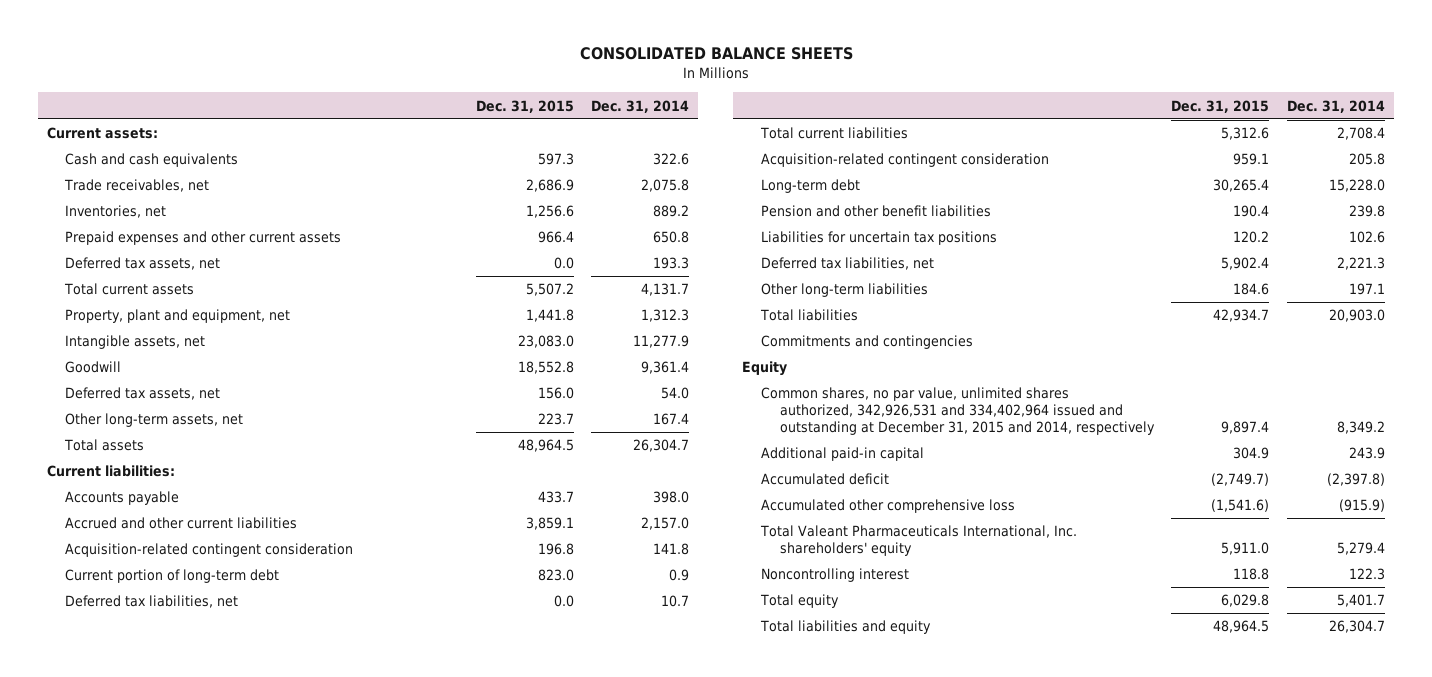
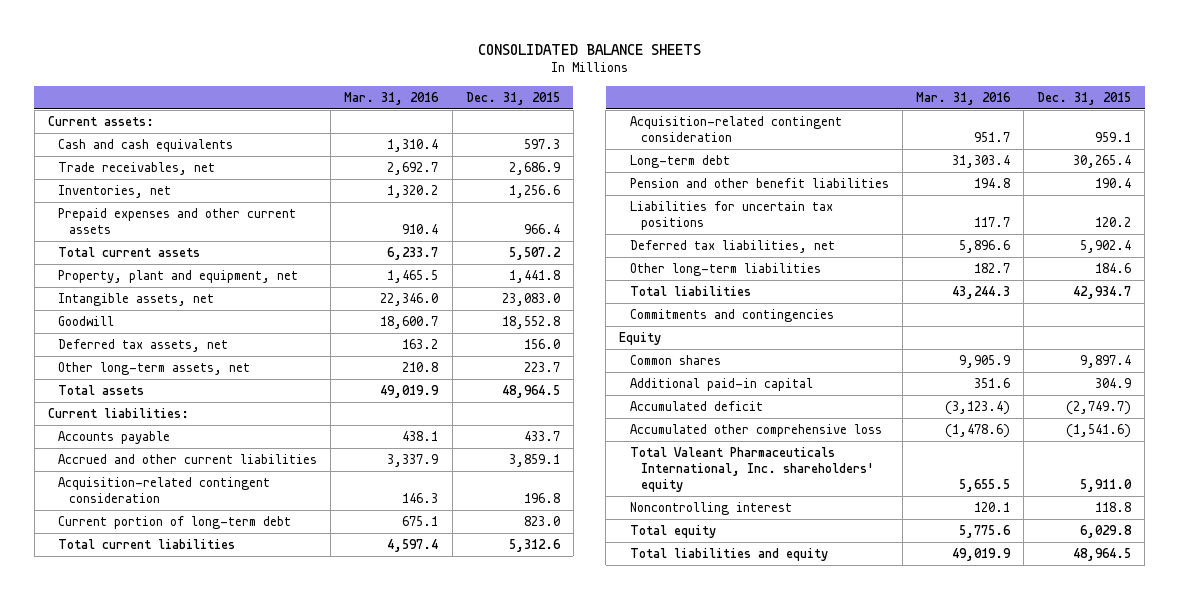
- | Dec. 31, 2015 | Dec. 31, 2014
+ | Mar. 31, 2016 | Dec. 31, 2015
- Deferred tax assets, net | 0.0 | 193.3
- Deferred tax liabilities, net | 0.0 | 10.7
- Common shares, no par value, unlimited shares authorized, 342,926,531 and 334,402,964 issued and outstanding at December 31, 2015 and 2014, respectively | 9,897.4 | 8,349.2
+ Common shares | 9,905.9 | 9,897.4

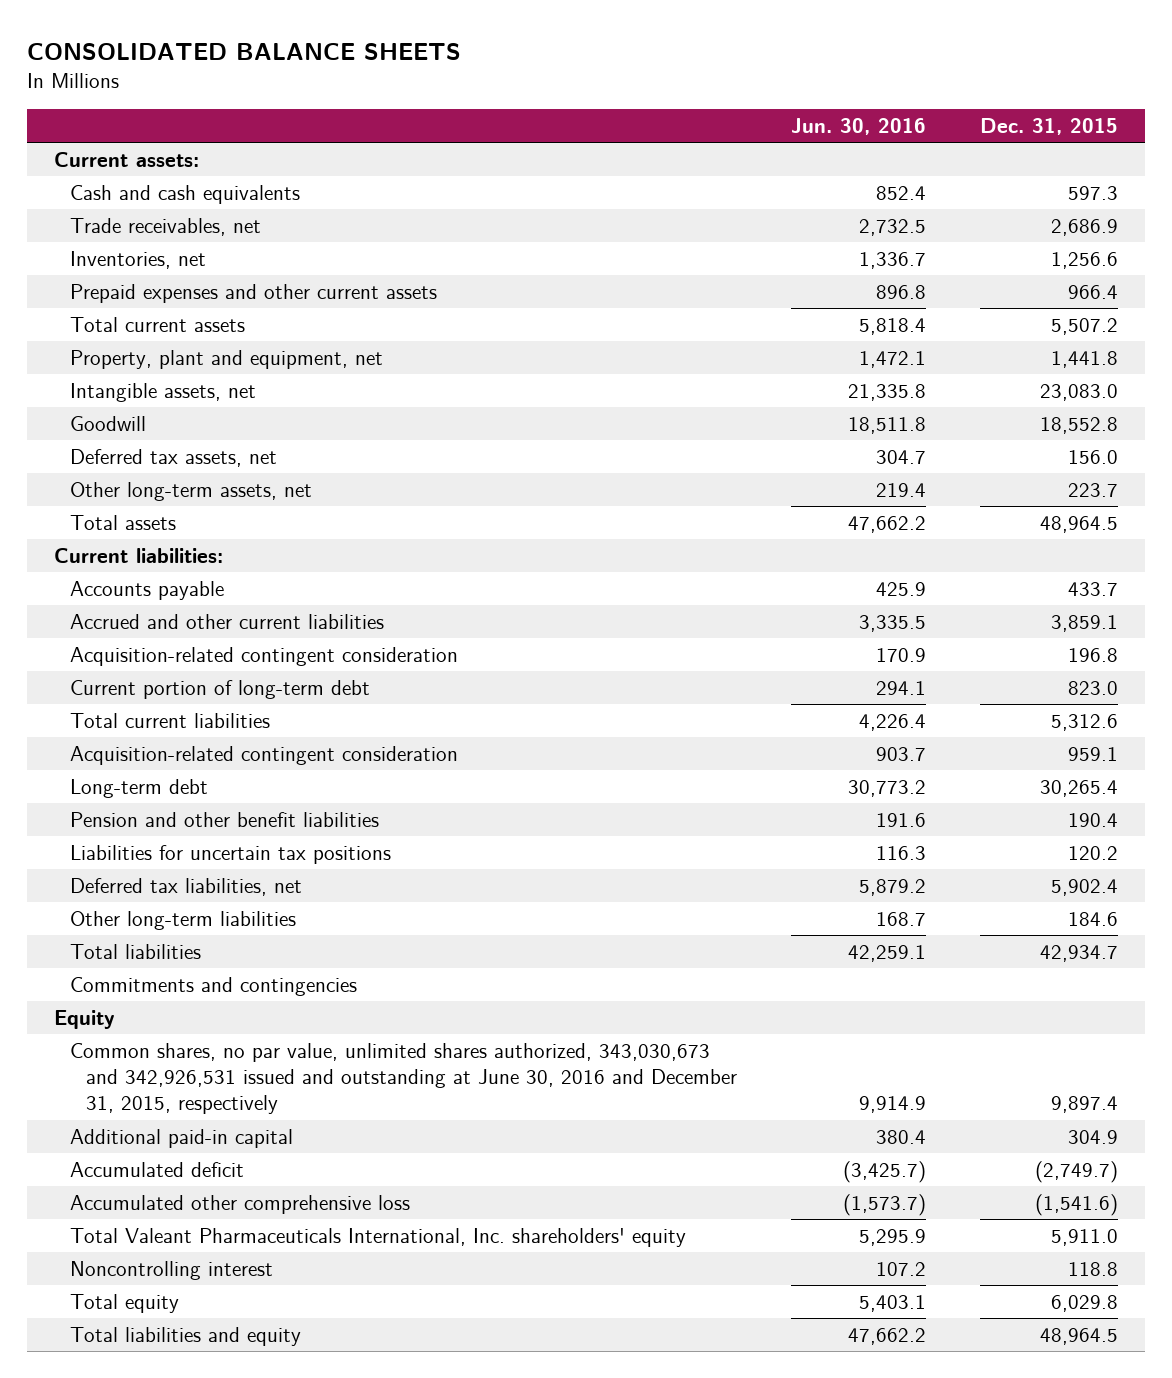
- | Mar. 31, 2016 | Dec. 31, 2015
+ | Jun. 30, 2016 | Dec. 31, 2015
- Common shares | 9,905.9 | 9,897.4
+ Common shares, no par value, unlimited shares authorized, 343,030,673 and 342,926,531 issued and outstanding at June 30, 2016 and December 31, 2015, respectively | 9,914.9 | 9,897.4

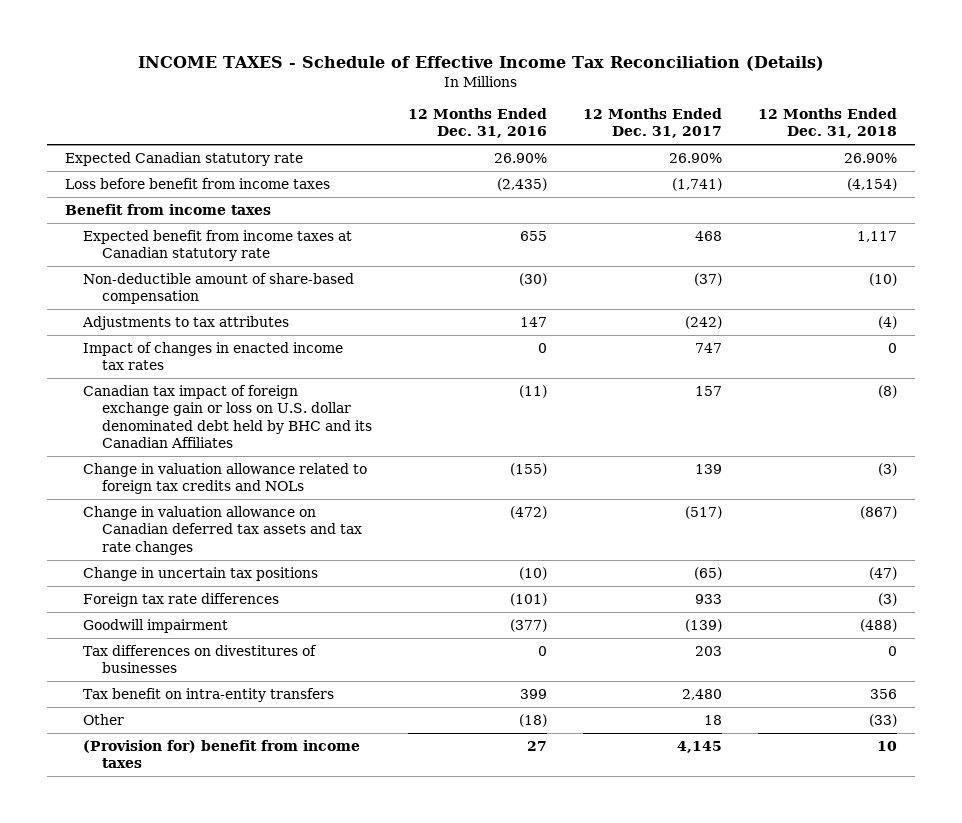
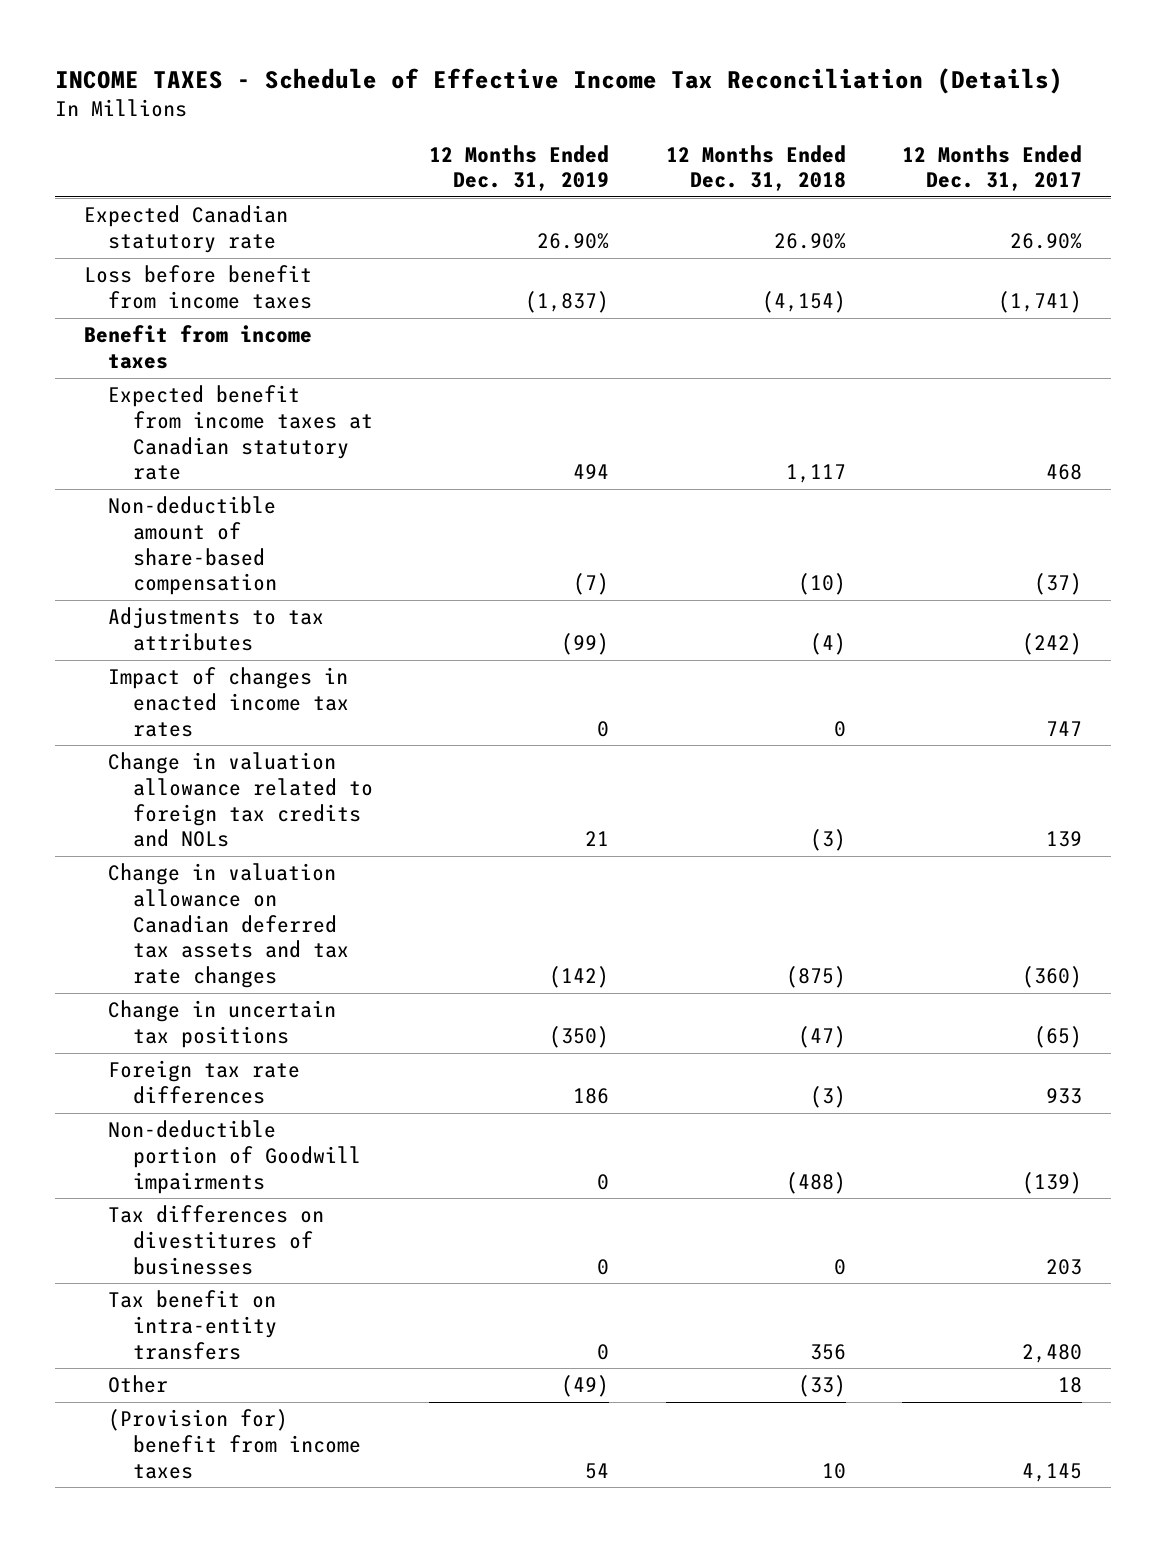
- | 12 Months Ended Dec. 31, 2016 | 12 Months Ended Dec. 31, 2017 | 12 Months Ended Dec. 31, 2018
+ | 12 Months Ended Dec. 31, 2019 | 12 Months Ended Dec. 31, 2018 | 12 Months Ended Dec. 31, 2017
- Canadian tax impact of foreign exchange gain or loss on U.S. dollar denominated debt held by BHC and its Canadian Affiliates | (11) | 157 | (8)
- Change in valuation allowance on Canadian deferred tax assets and tax rate changes | (472) | (517) | (867)
+ Change in valuation allowance on Canadian deferred tax assets and tax rate changes | (142) | (875) | (360)
- Goodwill impairment | (377) | (139) | (488)
+ Non-deductible portion of Goodwill impairments | 0 | (488) | (139)

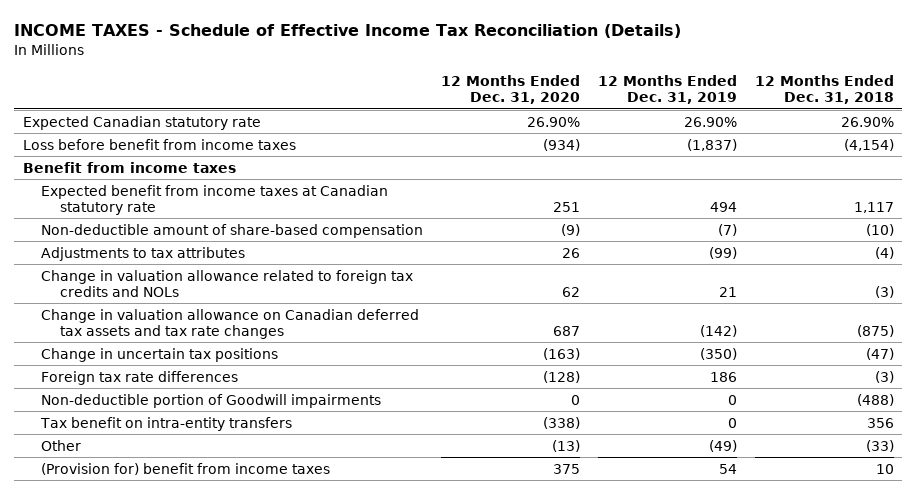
- | 12 Months Ended Dec. 31, 2019 | 12 Months Ended Dec. 31, 2018 | 12 Months Ended Dec. 31, 2017
+ | 12 Months Ended Dec. 31, 2020 | 12 Months Ended Dec. 31, 2019 | 12 Months Ended Dec. 31, 2018
- Impact of changes in enacted income tax rates | 0 | 0 | 747
- Tax differences on divestitures of businesses | 0 | 0 | 203

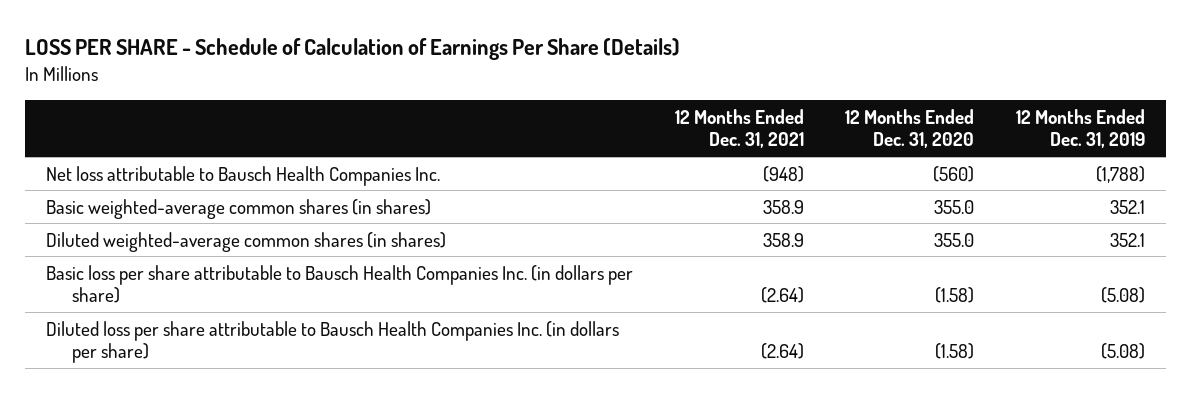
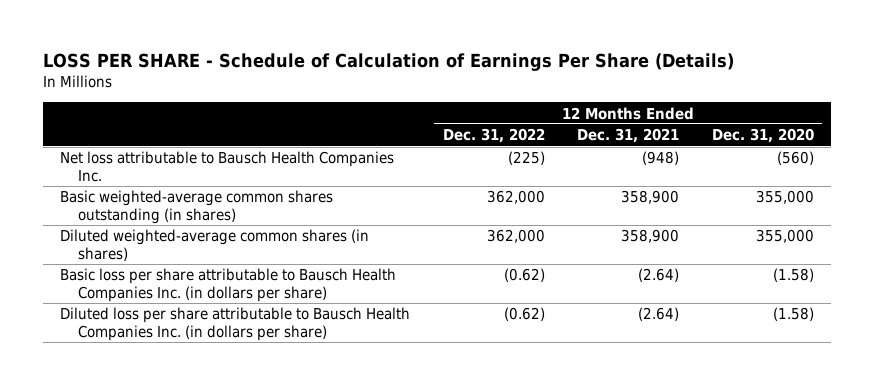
- | 12 Months Ended Dec. 31, 2021 | 12 Months Ended Dec. 31, 2020 | 12 Months Ended Dec. 31, 2019
+ | 12 Months Ended Dec. 31, 2022 | 12 Months Ended Dec. 31, 2021 | 12 Months Ended Dec. 31, 2020
- Basic weighted-average common shares (in shares) | 358.9 | 355.0 | 352.1
- Diluted weighted-average common shares (in shares) | 358.9 | 355.0 | 352.1
+ Basic weighted-average common shares outstanding (in shares) | 362,000 | 358,900 | 355,000
+ Diluted weighted-average common shares (in shares) | 362,000 | 358,900 | 355,000

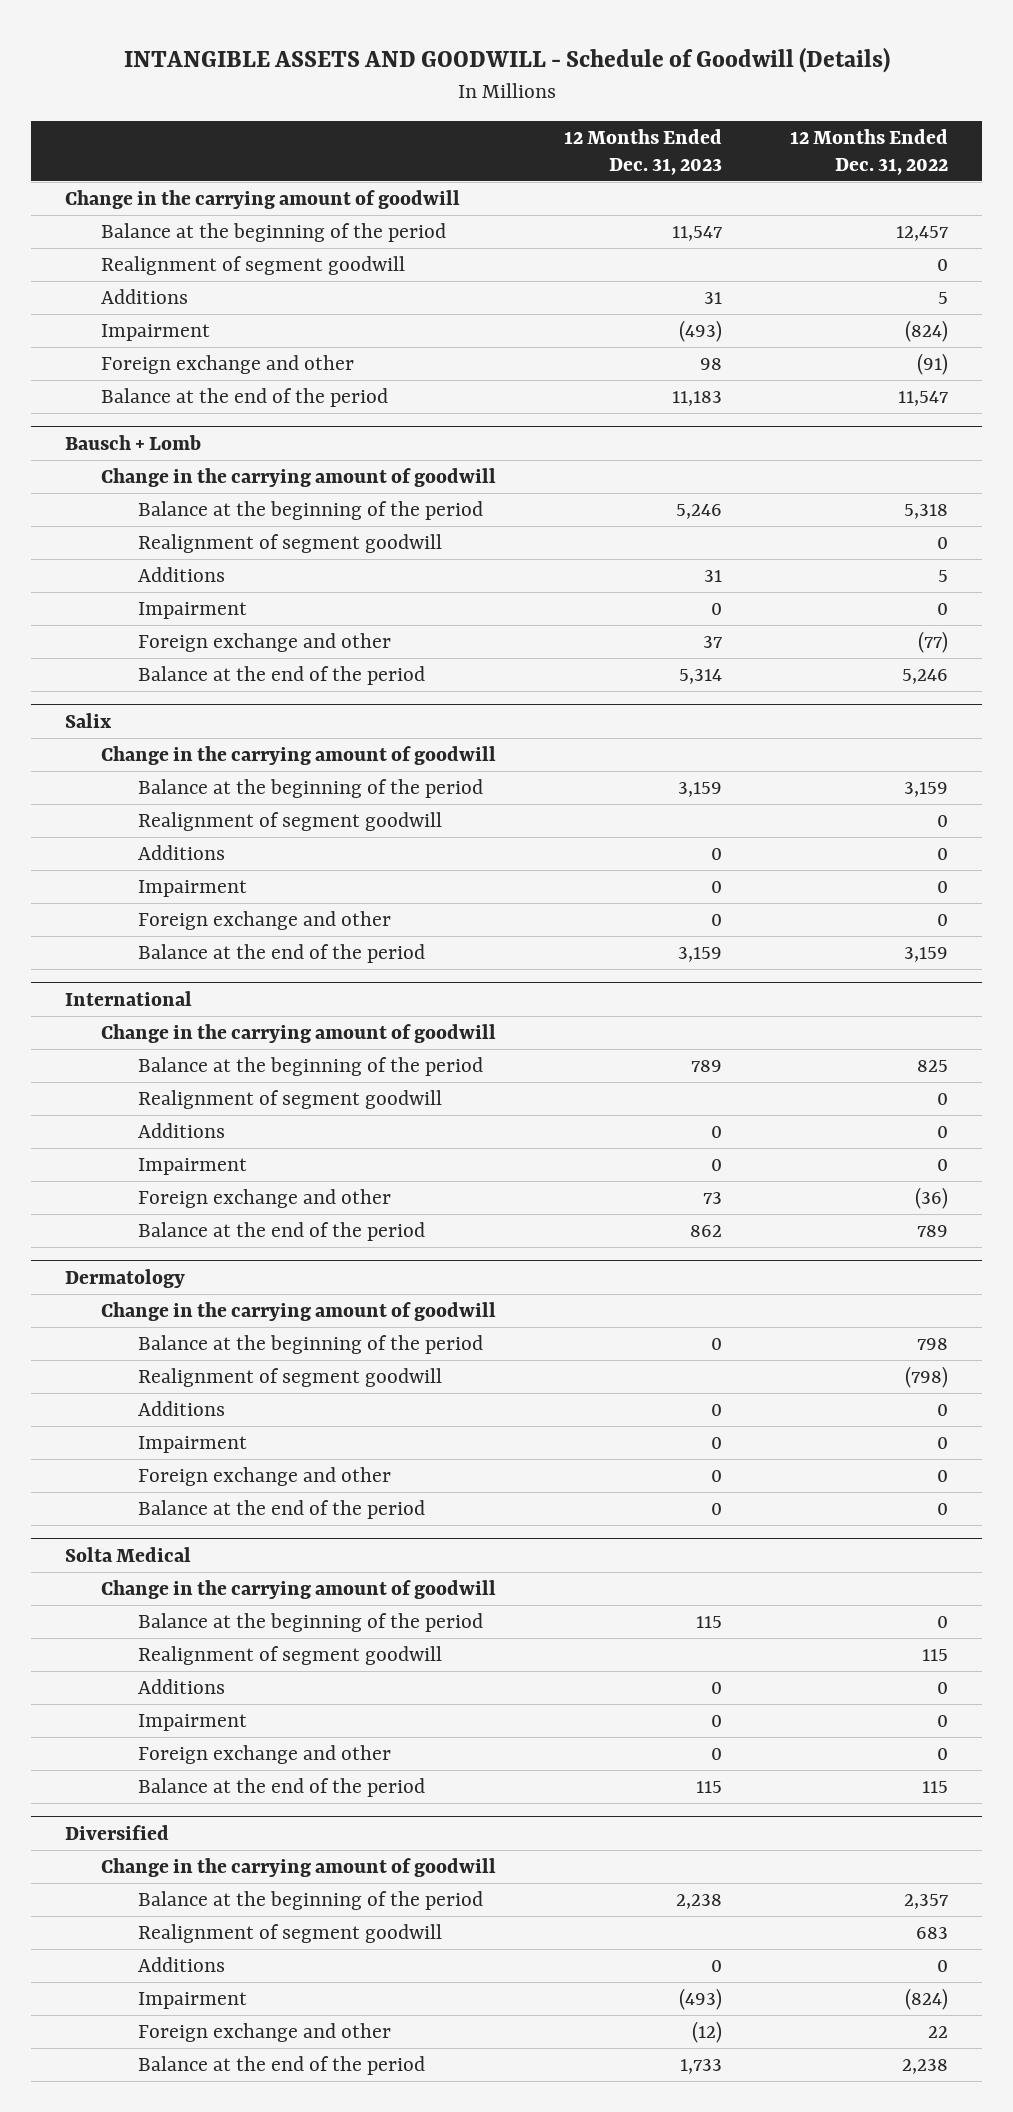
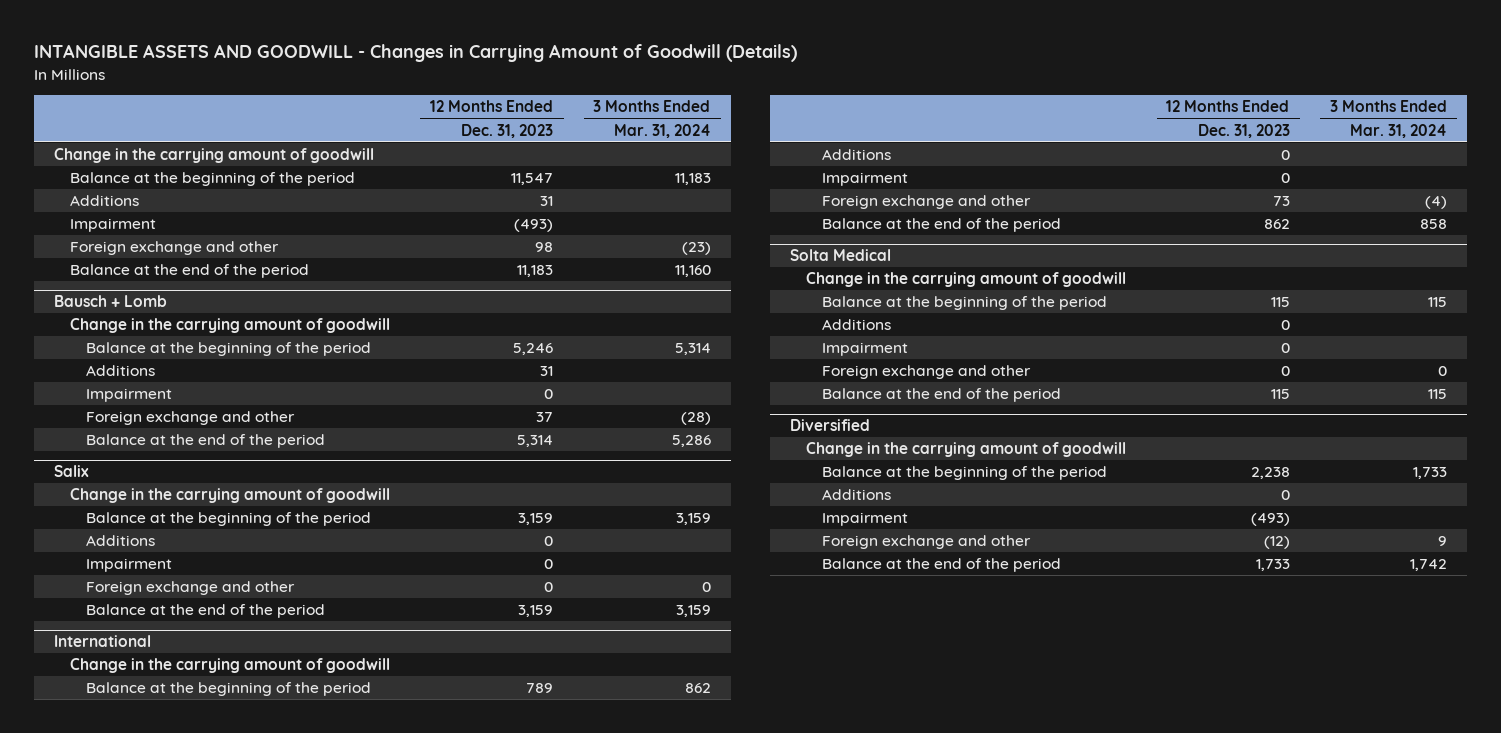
- INTANGIBLE ASSETS AND GOODWILL - Schedule of Goodwill (Details)
+ INTANGIBLE ASSETS AND GOODWILL - Changes in Carrying Amount of Goodwill (Details)
- | 12 Months Ended Dec. 31, 2023 | 12 Months Ended Dec. 31, 2022
+ | 12 Months Ended Dec. 31, 2023 | 3 Months Ended Mar. 31, 2024
- Realignment of segment goodwill | | 0
@ Bausch + Lomb
- Realignment of segment goodwill | | 0
@ Salix
- Realignment of segment goodwill | | 0
@ International
- Realignment of segment goodwill | | 0
- Dermatology
- Change in the carrying amount of goodwill
- Balance at the beginning of the period | 0 | 798
- Realignment of segment goodwill | | (798)
- Additions | 0 | 0
- Impairment | 0 | 0
- Foreign exchange and other | 0 | 0
- Balance at the end of the period | 0 | 0
@ Solta Medical
- Realignment of segment goodwill | | 115
@ Diversified
- Realignment of segment goodwill | | 683

